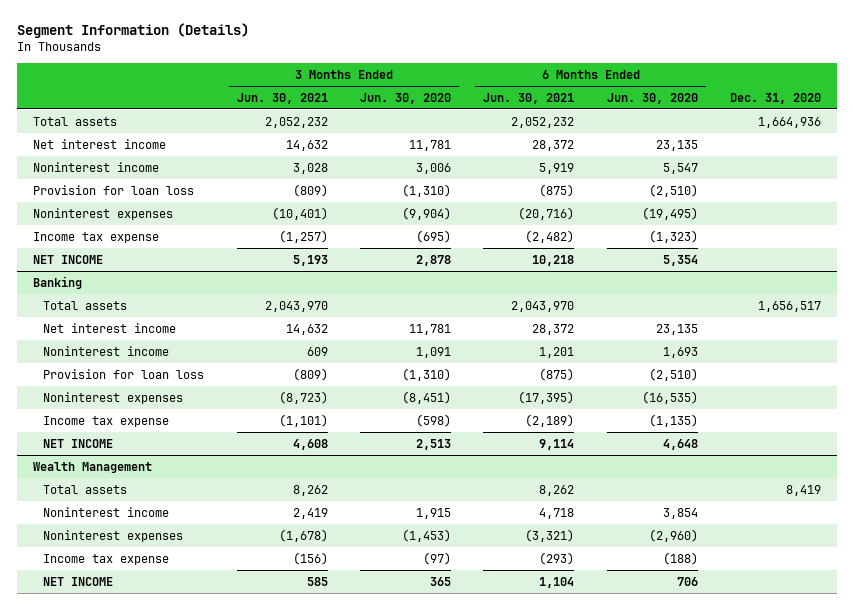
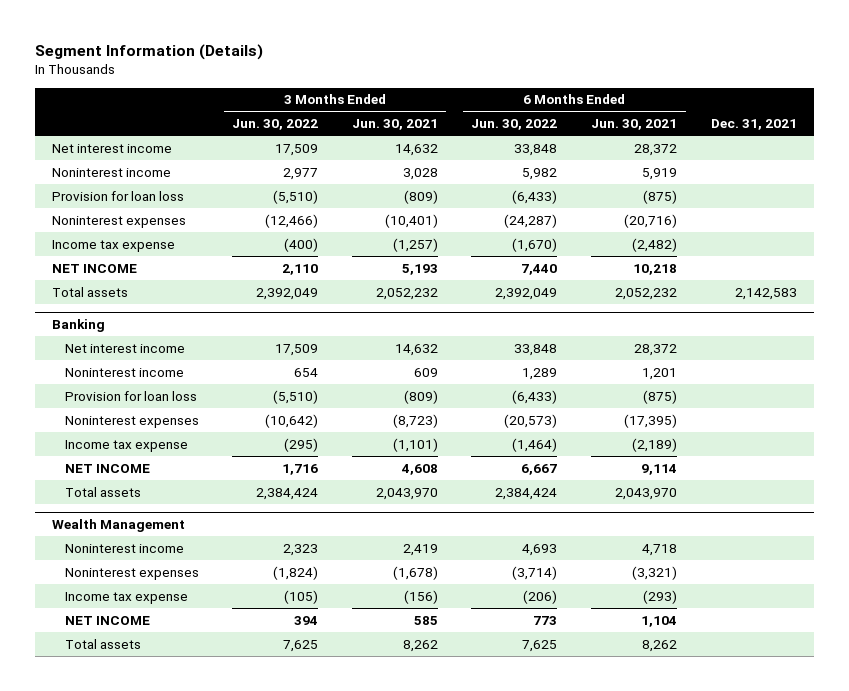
- | 3 Months Ended Jun. 30, 2021 | 3 Months Ended Jun. 30, 2020 | 6 Months Ended Jun. 30, 2021 | 6 Months Ended Jun. 30, 2020 | Dec. 31, 2020
+ | 3 Months Ended Jun. 30, 2022 | 3 Months Ended Jun. 30, 2021 | 6 Months Ended Jun. 30, 2022 | 6 Months Ended Jun. 30, 2021 | Dec. 31, 2021
moved down: Total assets | 2,392,049 | 2,052,232 | 2,392,049 | 2,052,232 | 2,142,583
@ Banking
moved down: Total assets | 2,384,424 | 2,043,970 | 2,384,424 | 2,043,970 |
@ Wealth Management
moved down: Total assets | 7,625 | 8,262 | 7,625 | 8,262 |

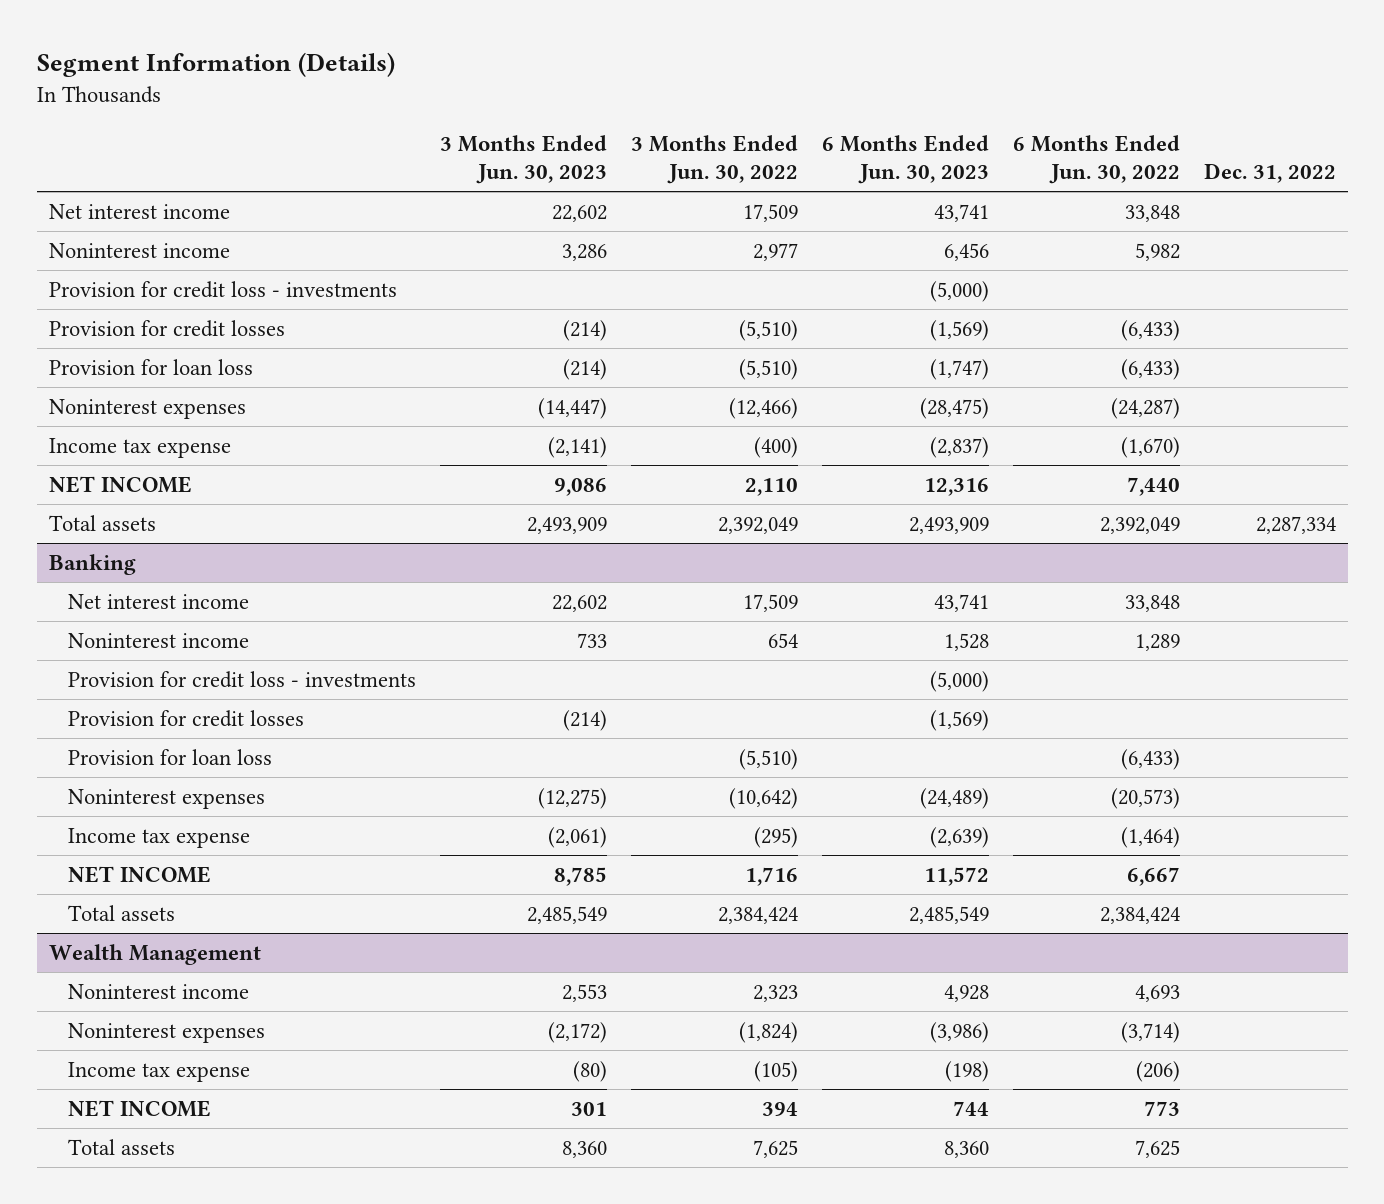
- | 3 Months Ended Jun. 30, 2022 | 3 Months Ended Jun. 30, 2021 | 6 Months Ended Jun. 30, 2022 | 6 Months Ended Jun. 30, 2021 | Dec. 31, 2021
+ | 3 Months Ended Jun. 30, 2023 | 3 Months Ended Jun. 30, 2022 | 6 Months Ended Jun. 30, 2023 | 6 Months Ended Jun. 30, 2022 | Dec. 31, 2022
+ Provision for credit loss - investments | | | (5,000) | |
+ Provision for credit losses | (214) | (5,510) | (1,569) | (6,433) |
@ Banking
+ Provision for credit loss - investments | | | (5,000) | |
+ Provision for credit losses | (214) | | (1,569) | |

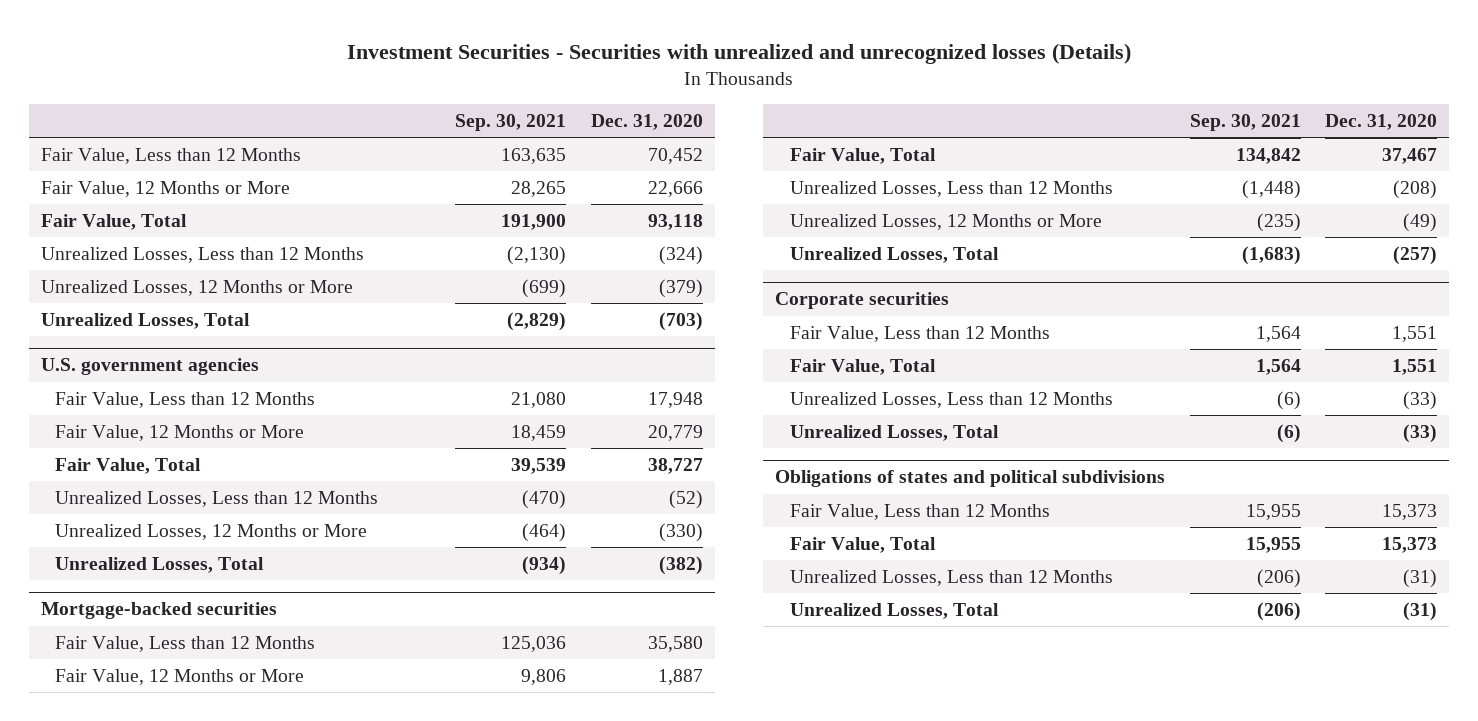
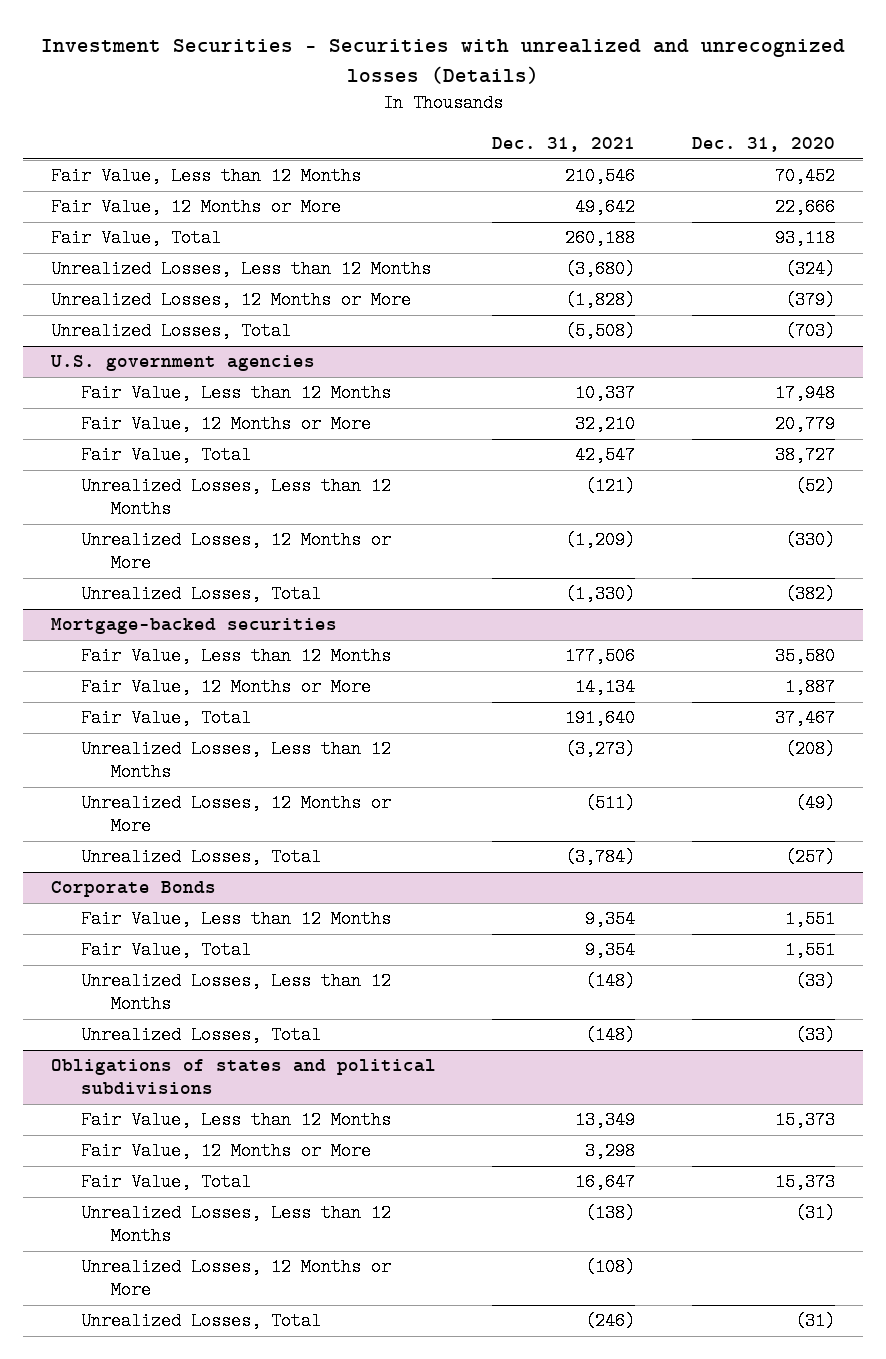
- | Sep. 30, 2021 | Dec. 31, 2020
+ | Dec. 31, 2021 | Dec. 31, 2020
- Corporate securities
+ Corporate Bonds
@ Obligations of states and political subdivisions
+ Fair Value, 12 Months or More | 3,298 |
+ Unrealized Losses, 12 Months or More | (108) |

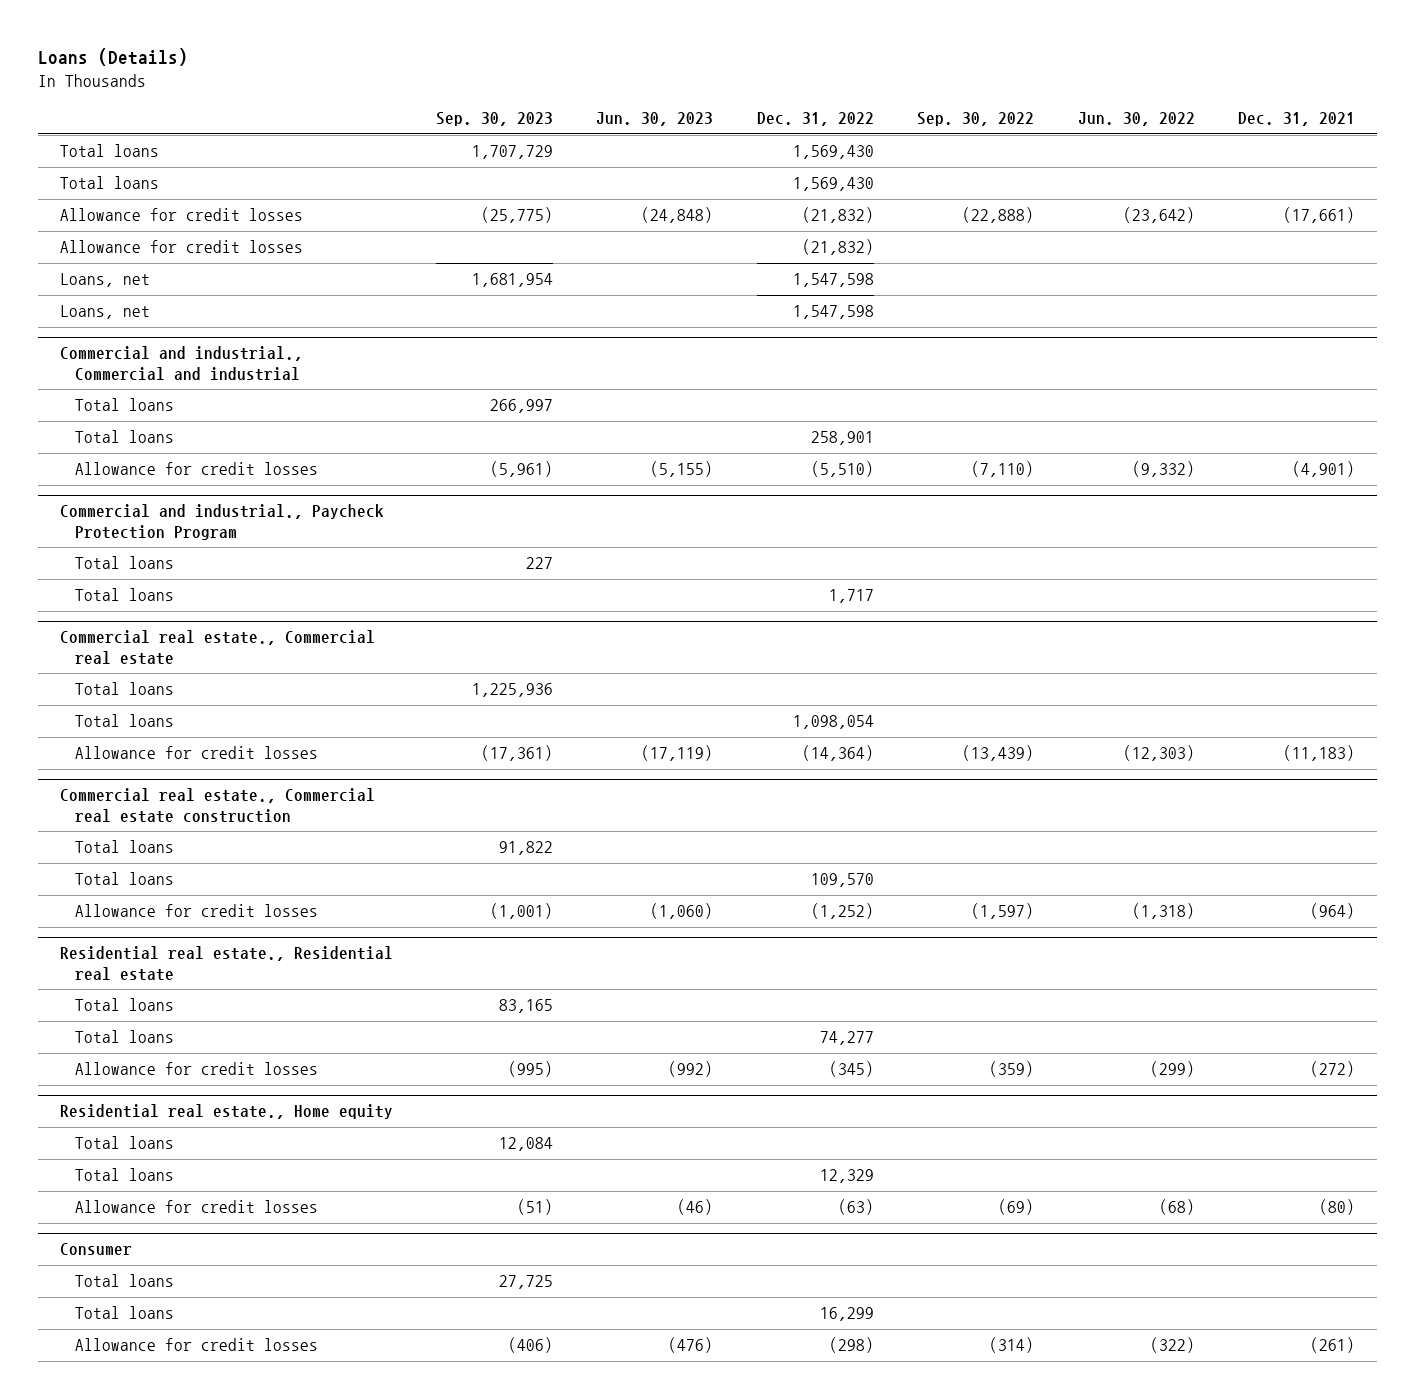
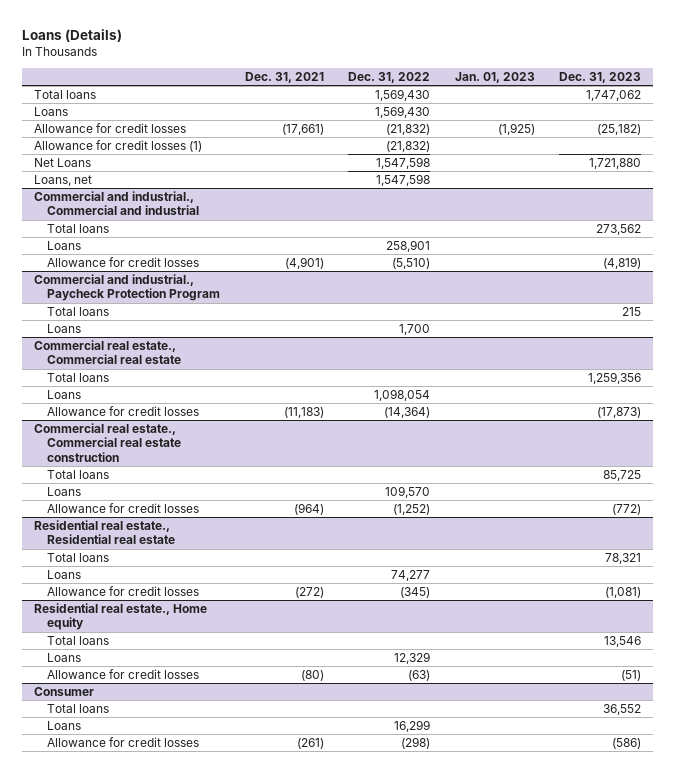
- | Sep. 30, 2023 | Jun. 30, 2023 | Dec. 31, 2022 | Sep. 30, 2022 | Jun. 30, 2022 | Dec. 31, 2021
+ | Dec. 31, 2021 | Dec. 31, 2022 | Jan. 01, 2023 | Dec. 31, 2023
- Total loans | | | 1,569,430 | | |
+ Loans | | 1,569,430 | |
- Allowance for credit losses | | | (21,832) | | |
- Loans, net | 1,681,954 | | 1,547,598 | | |
+ Allowance for credit losses (1) | | (21,832) | |
+ Net Loans | | 1,547,598 | | 1,721,880
@ Commercial and industrial., Commercial and industrial
- Total loans | | | 258,901 | | |
+ Loans | | 258,901 | |
@ Commercial and industrial., Paycheck Protection Program
- Total loans | | | 1,717 | | |
+ Loans | | 1,700 | |
@ Commercial real estate., Commercial real estate
- Total loans | | | 1,098,054 | | |
+ Loans | | 1,098,054 | |
@ Commercial real estate., Commercial real estate construction
- Total loans | | | 109,570 | | |
+ Loans | | 109,570 | |
@ Residential real estate., Residential real estate
- Total loans | | | 74,277 | | |
+ Loans | | 74,277 | |
@ Residential real estate., Home equity
- Total loans | | | 12,329 | | |
+ Loans | | 12,329 | |
@ Consumer
- Total loans | | | 16,299 | | |
+ Loans | | 16,299 | |

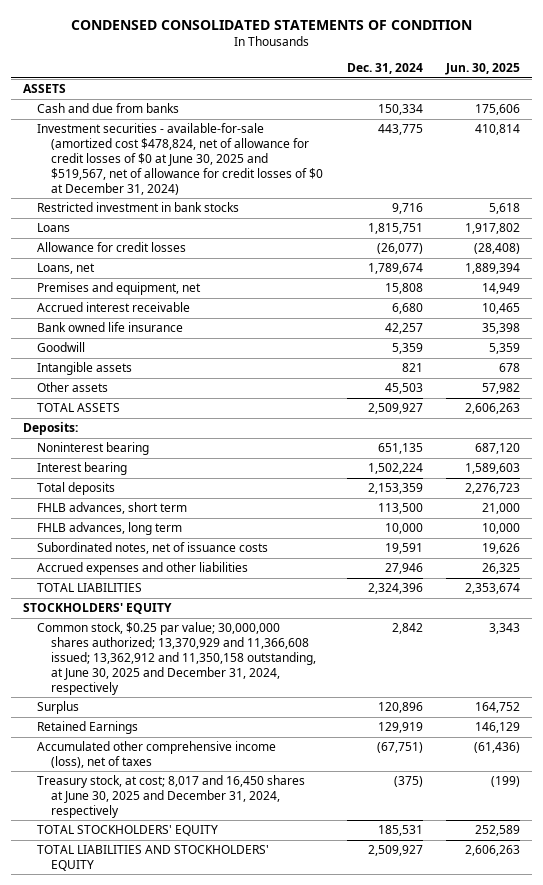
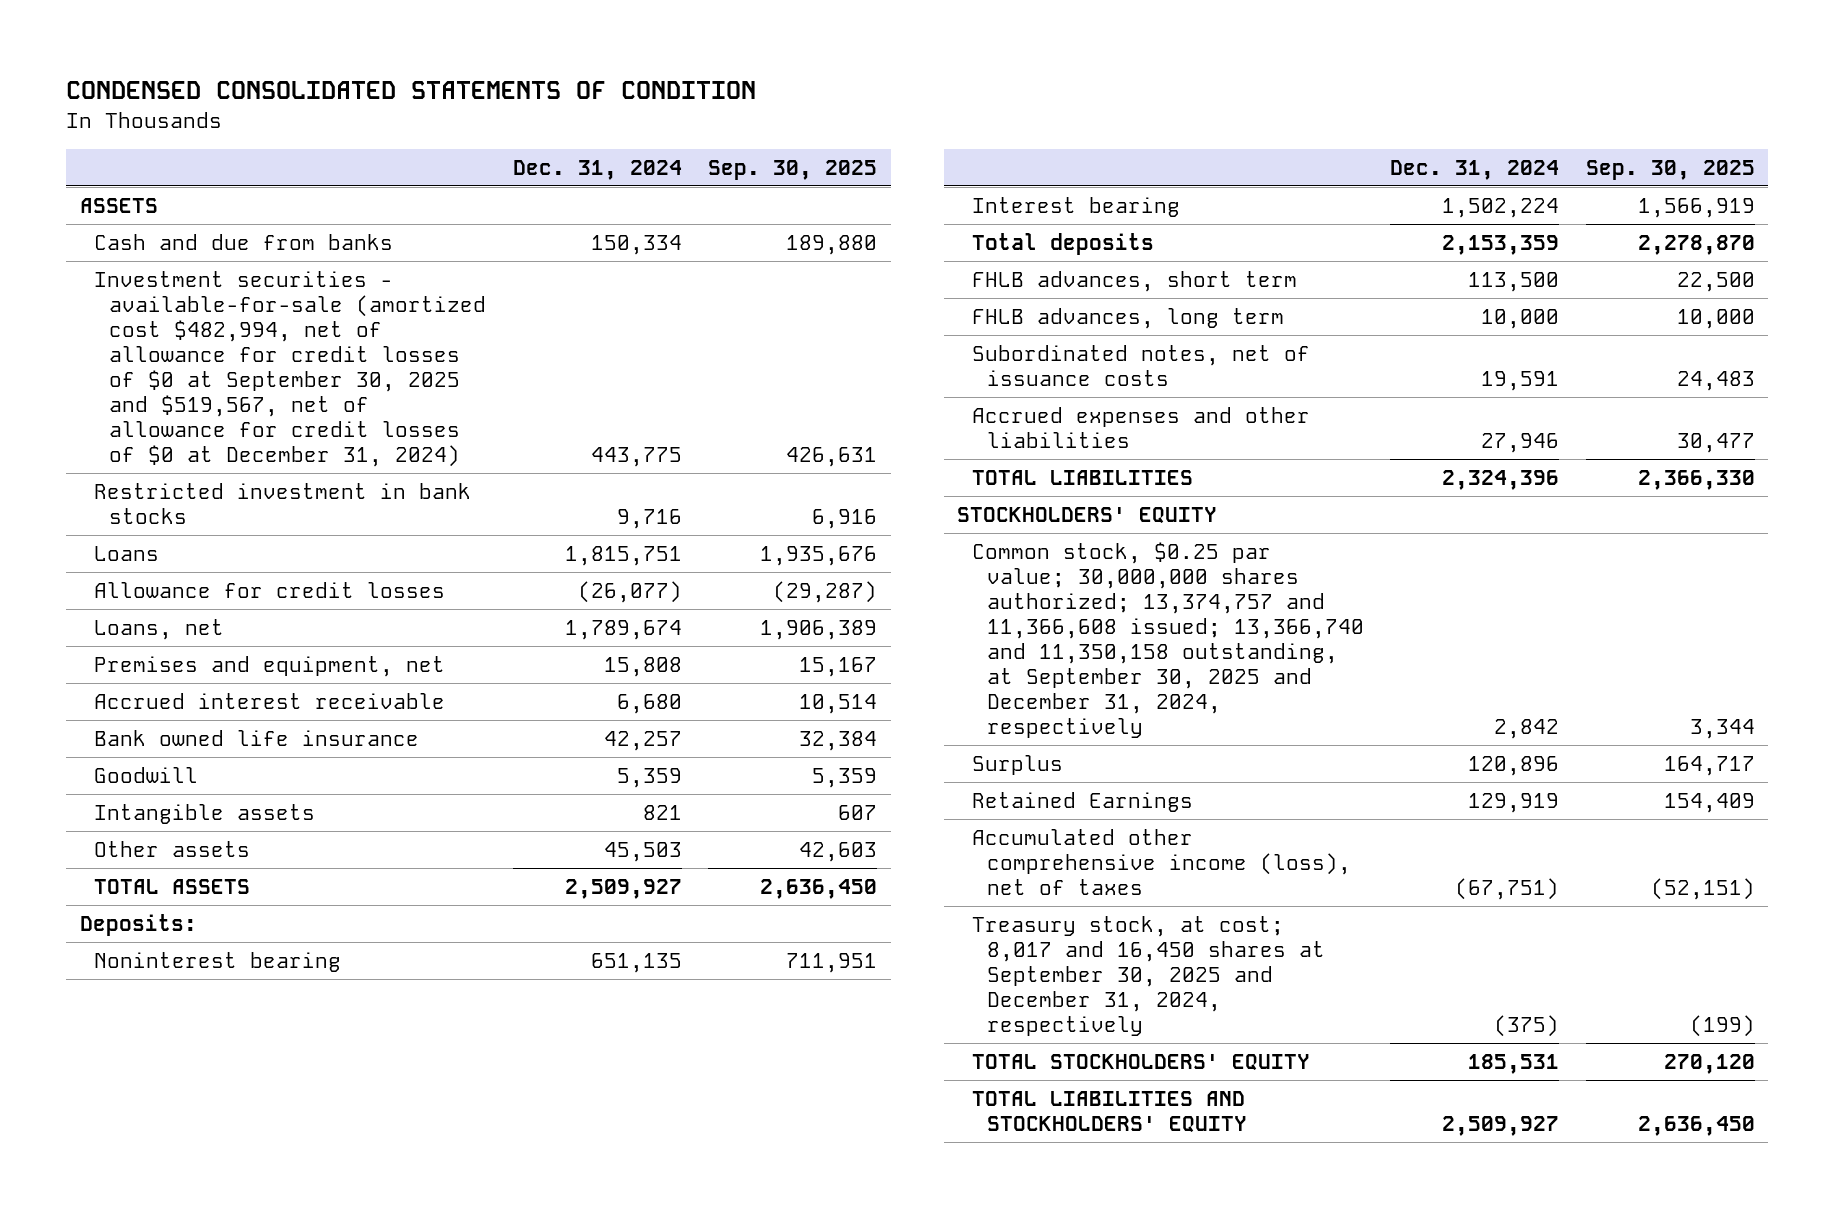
- | Dec. 31, 2024 | Jun. 30, 2025
+ | Dec. 31, 2024 | Sep. 30, 2025
- Investment securities - available-for-sale (amortized cost $478,824, net of allowance for credit losses of $0 at June 30, 2025 and $519,567, net of allowance for credit losses of $0 at December 31, 2024) | 443,775 | 410,814
+ Investment securities - available-for-sale (amortized cost $482,994, net of allowance for credit losses of $0 at September 30, 2025 and $519,567, net of allowance for credit losses of $0 at December 31, 2024) | 443,775 | 426,631
- Common stock, $0.25 par value; 30,000,000 shares authorized; 13,370,929 and 11,366,608 issued; 13,362,912 and 11,350,158 outstanding, at June 30, 2025 and December 31, 2024, respectively | 2,842 | 3,343
+ Common stock, $0.25 par value; 30,000,000 shares authorized; 13,374,757 and 11,366,608 issued; 13,366,740 and 11,350,158 outstanding, at September 30, 2025 and December 31, 2024, respectively | 2,842 | 3,344
- Treasury stock, at cost; 8,017 and 16,450 shares at June 30, 2025 and December 31, 2024, respectively | (375) | (199)
+ Treasury stock, at cost; 8,017 and 16,450 shares at September 30, 2025 and December 31, 2024, respectively | (375) | (199)

